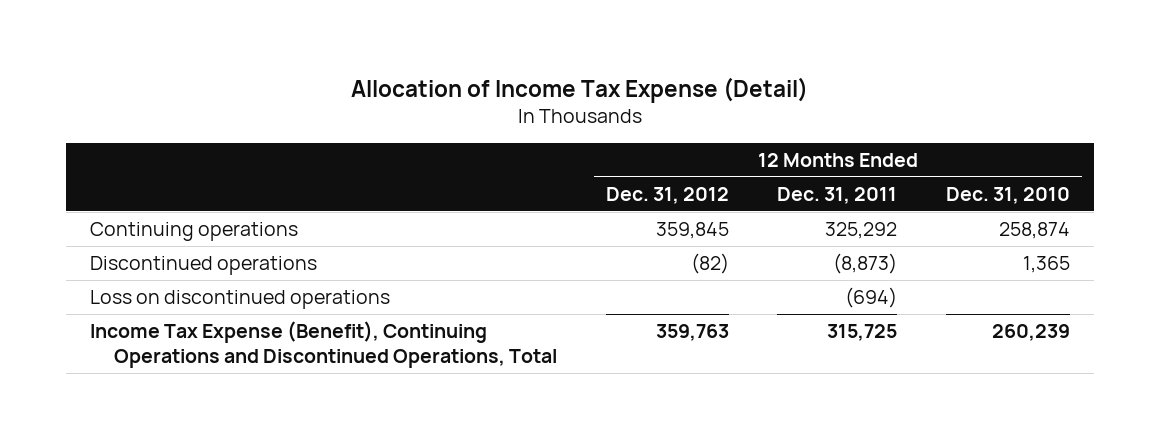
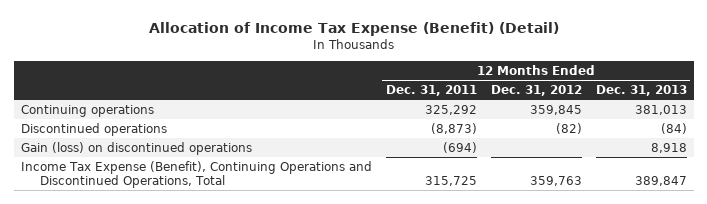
- Allocation of Income Tax Expense (Detail)
+ Allocation of Income Tax Expense (Benefit) (Detail)
- | 12 Months Ended Dec. 31, 2012 | 12 Months Ended Dec. 31, 2011 | 12 Months Ended Dec. 31, 2010
+ | 12 Months Ended Dec. 31, 2011 | 12 Months Ended Dec. 31, 2012 | 12 Months Ended Dec. 31, 2013
- Loss on discontinued operations | | (694) |
+ Gain (loss) on discontinued operations | (694) | | 8,918

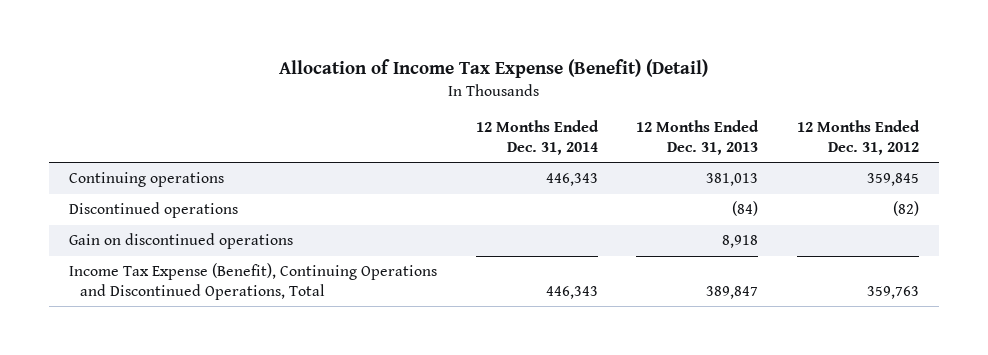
- | 12 Months Ended Dec. 31, 2011 | 12 Months Ended Dec. 31, 2012 | 12 Months Ended Dec. 31, 2013
+ | 12 Months Ended Dec. 31, 2014 | 12 Months Ended Dec. 31, 2013 | 12 Months Ended Dec. 31, 2012
- Gain (loss) on discontinued operations | (694) | | 8,918
+ Gain on discontinued operations | | 8,918 |

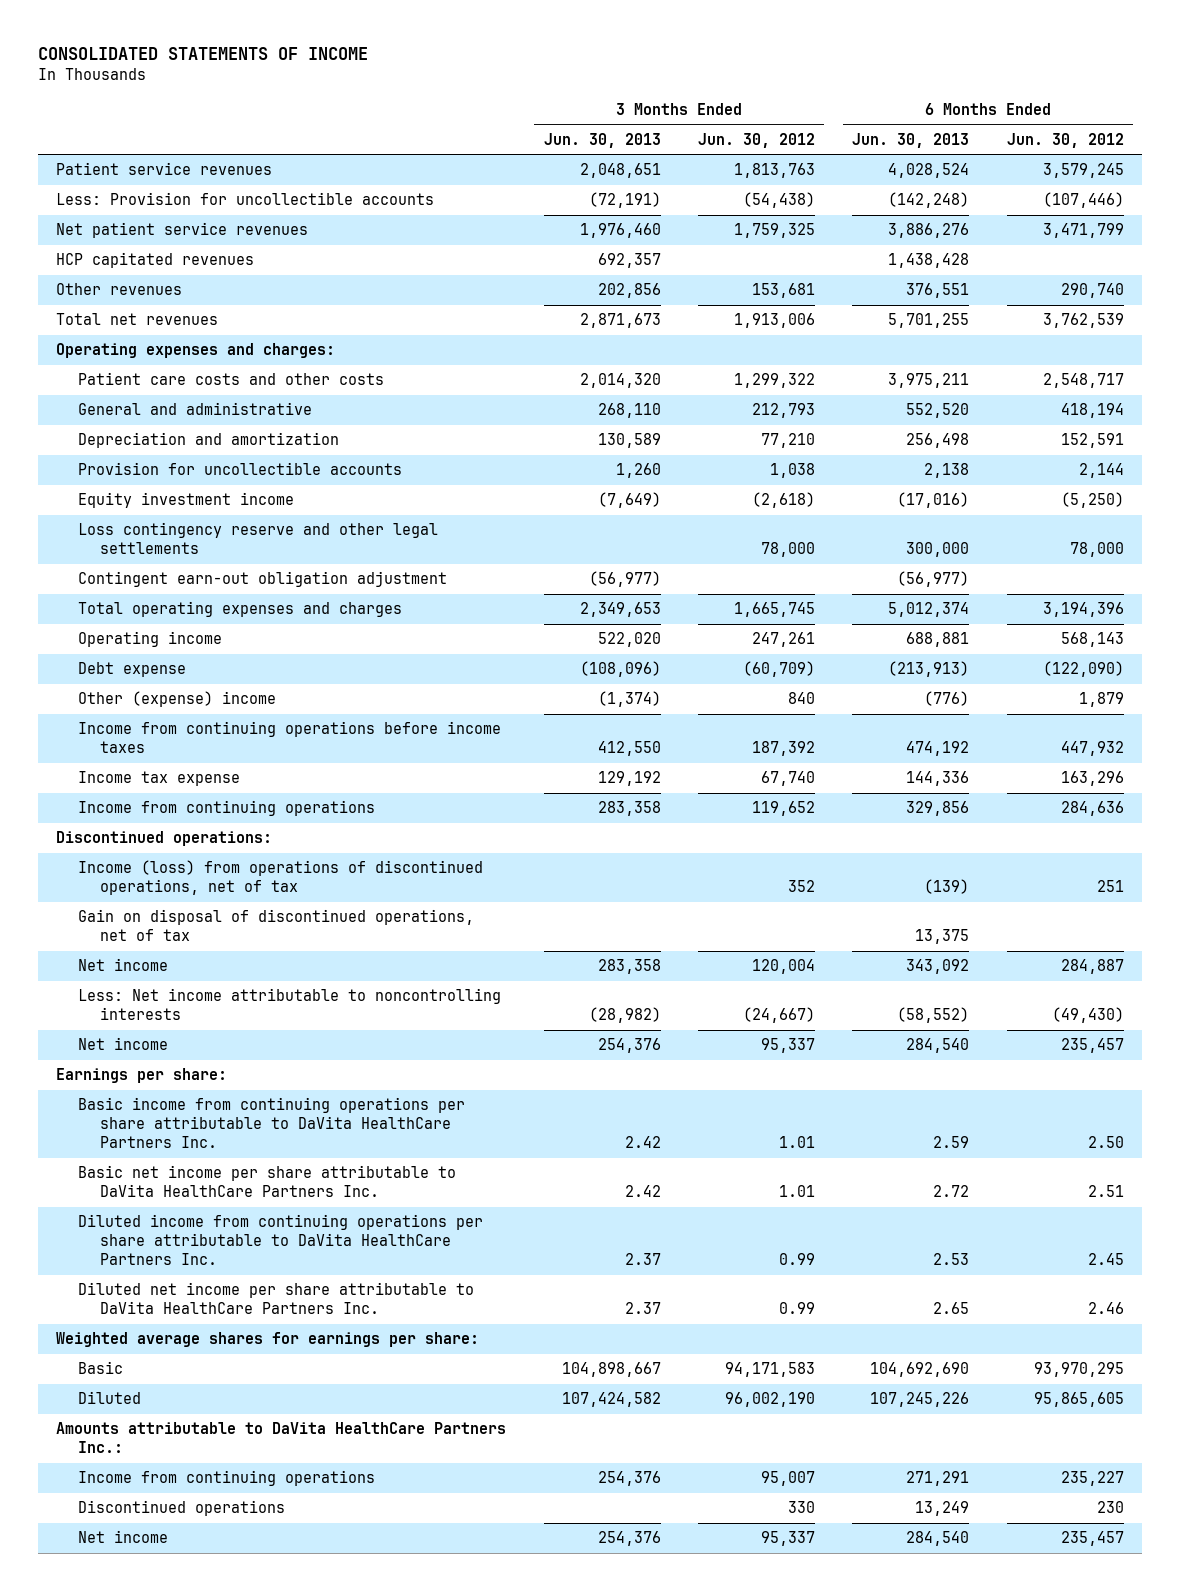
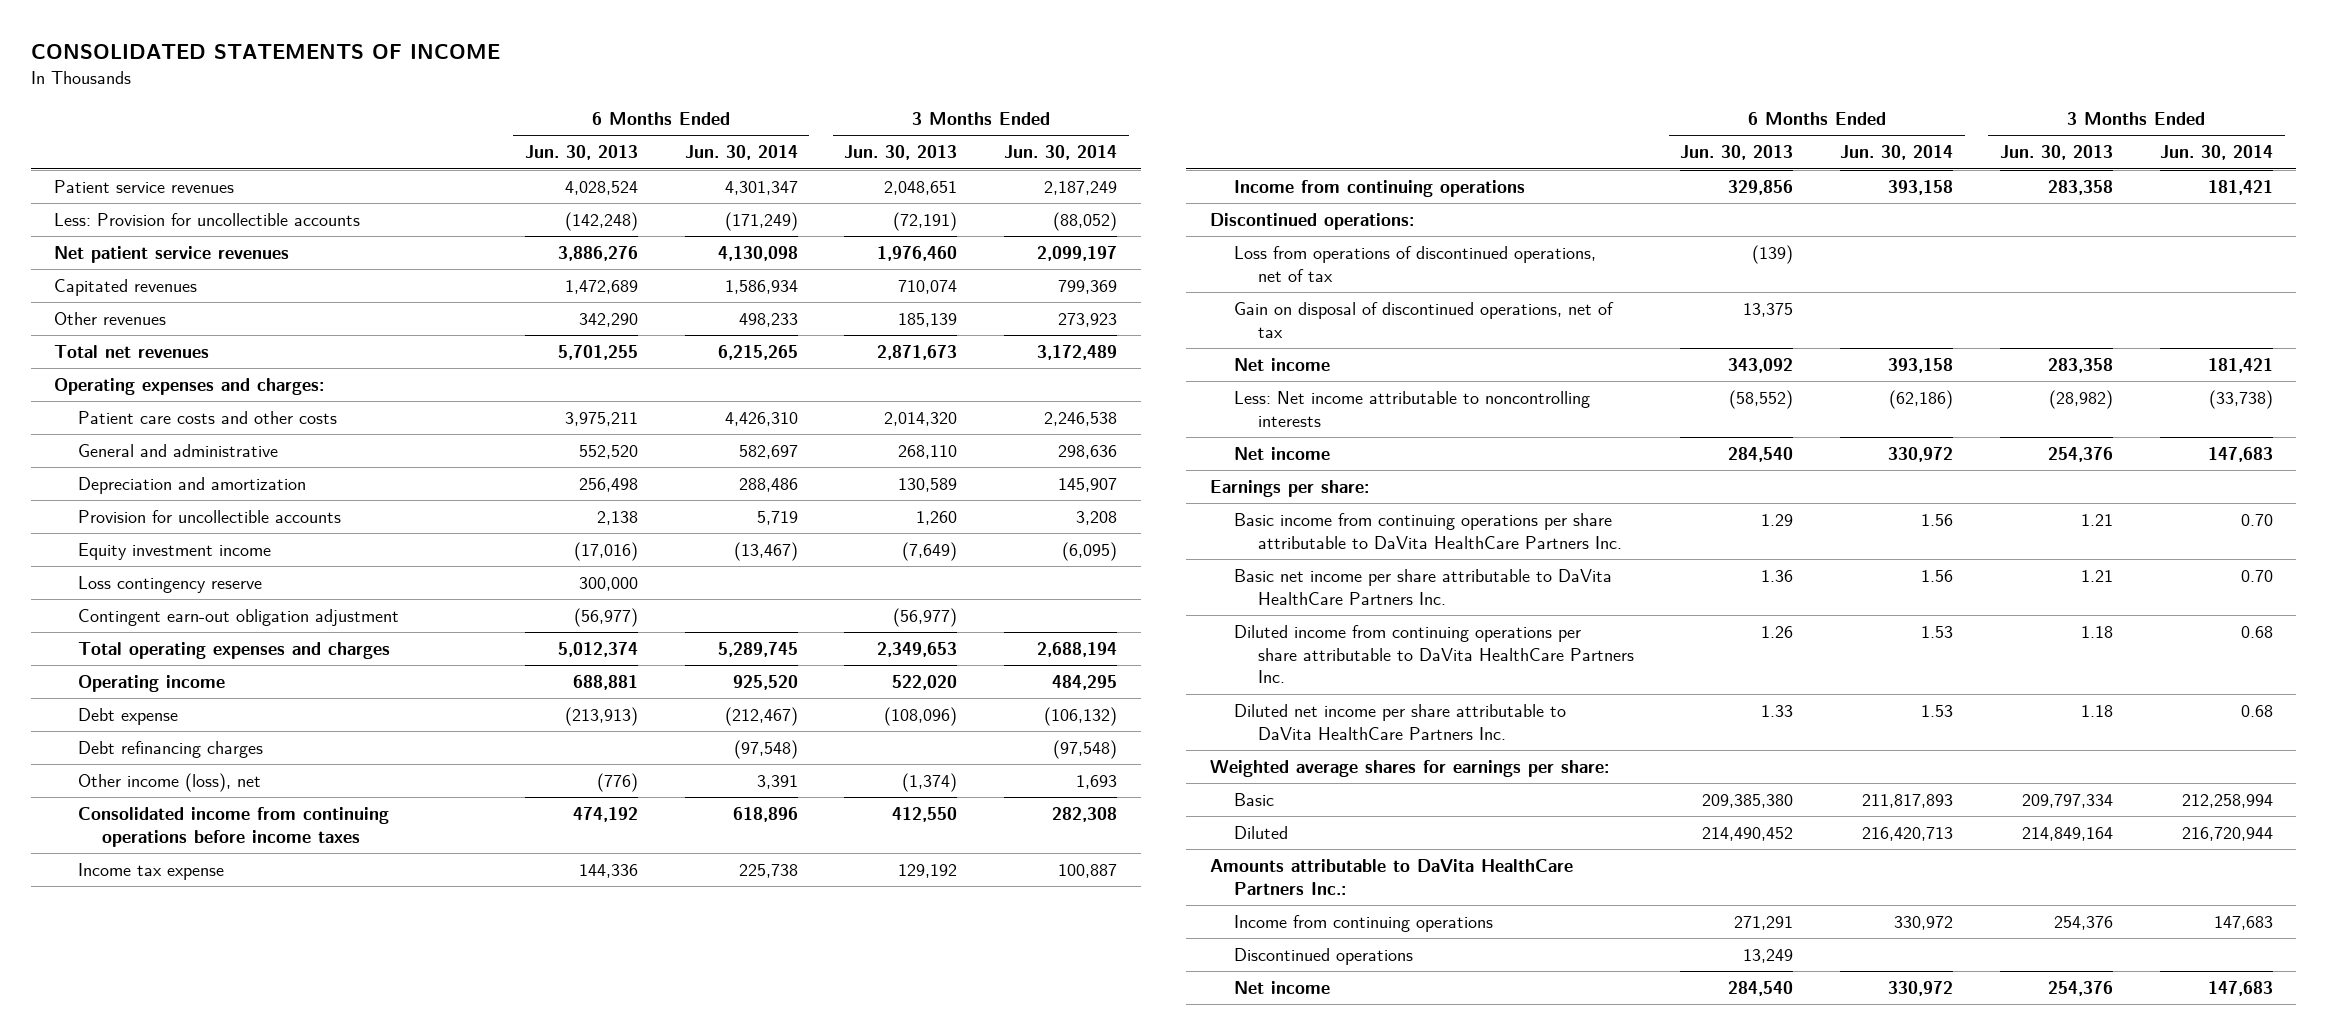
- | 3 Months Ended Jun. 30, 2013 | 3 Months Ended Jun. 30, 2012 | 6 Months Ended Jun. 30, 2013 | 6 Months Ended Jun. 30, 2012
+ | 6 Months Ended Jun. 30, 2013 | 6 Months Ended Jun. 30, 2014 | 3 Months Ended Jun. 30, 2013 | 3 Months Ended Jun. 30, 2014
- HCP capitated revenues | 692,357 | | 1,438,428 |
- Other revenues | 202,856 | 153,681 | 376,551 | 290,740
+ Capitated revenues | 1,472,689 | 1,586,934 | 710,074 | 799,369
+ Other revenues | 342,290 | 498,233 | 185,139 | 273,923
- Loss contingency reserve and other legal settlements | | 78,000 | 300,000 | 78,000
+ Loss contingency reserve | 300,000 | | |
- Other (expense) income | (1,374) | 840 | (776) | 1,879
- Income from continuing operations before income taxes | 412,550 | 187,392 | 474,192 | 447,932
+ Debt refinancing charges | | (97,548) | | (97,548)
+ Other income (loss), net | (776) | 3,391 | (1,374) | 1,693
+ Consolidated income from continuing operations before income taxes | 474,192 | 618,896 | 412,550 | 282,308
- Income (loss) from operations of discontinued operations, net of tax | | 352 | (139) | 251
+ Loss from operations of discontinued operations, net of tax | (139) | | |
- Basic income from continuing operations per share attributable to DaVita HealthCare Partners Inc. | 2.42 | 1.01 | 2.59 | 2.50
- Basic net income per share attributable to DaVita HealthCare Partners Inc. | 2.42 | 1.01 | 2.72 | 2.51
- Diluted income from continuing operations per share attributable to DaVita HealthCare Partners Inc. | 2.37 | 0.99 | 2.53 | 2.45
- Diluted net income per share attributable to DaVita HealthCare Partners Inc. | 2.37 | 0.99 | 2.65 | 2.46
+ Basic income from continuing operations per share attributable to DaVita HealthCare Partners Inc. | 1.29 | 1.56 | 1.21 | 0.70
+ Basic net income per share attributable to DaVita HealthCare Partners Inc. | 1.36 | 1.56 | 1.21 | 0.70
+ Diluted income from continuing operations per share attributable to DaVita HealthCare Partners Inc. | 1.26 | 1.53 | 1.18 | 0.68
+ Diluted net income per share attributable to DaVita HealthCare Partners Inc. | 1.33 | 1.53 | 1.18 | 0.68
- Basic | 104,898,667 | 94,171,583 | 104,692,690 | 93,970,295
- Diluted | 107,424,582 | 96,002,190 | 107,245,226 | 95,865,605
+ Basic | 209,385,380 | 211,817,893 | 209,797,334 | 212,258,994
+ Diluted | 214,490,452 | 216,420,713 | 214,849,164 | 216,720,944

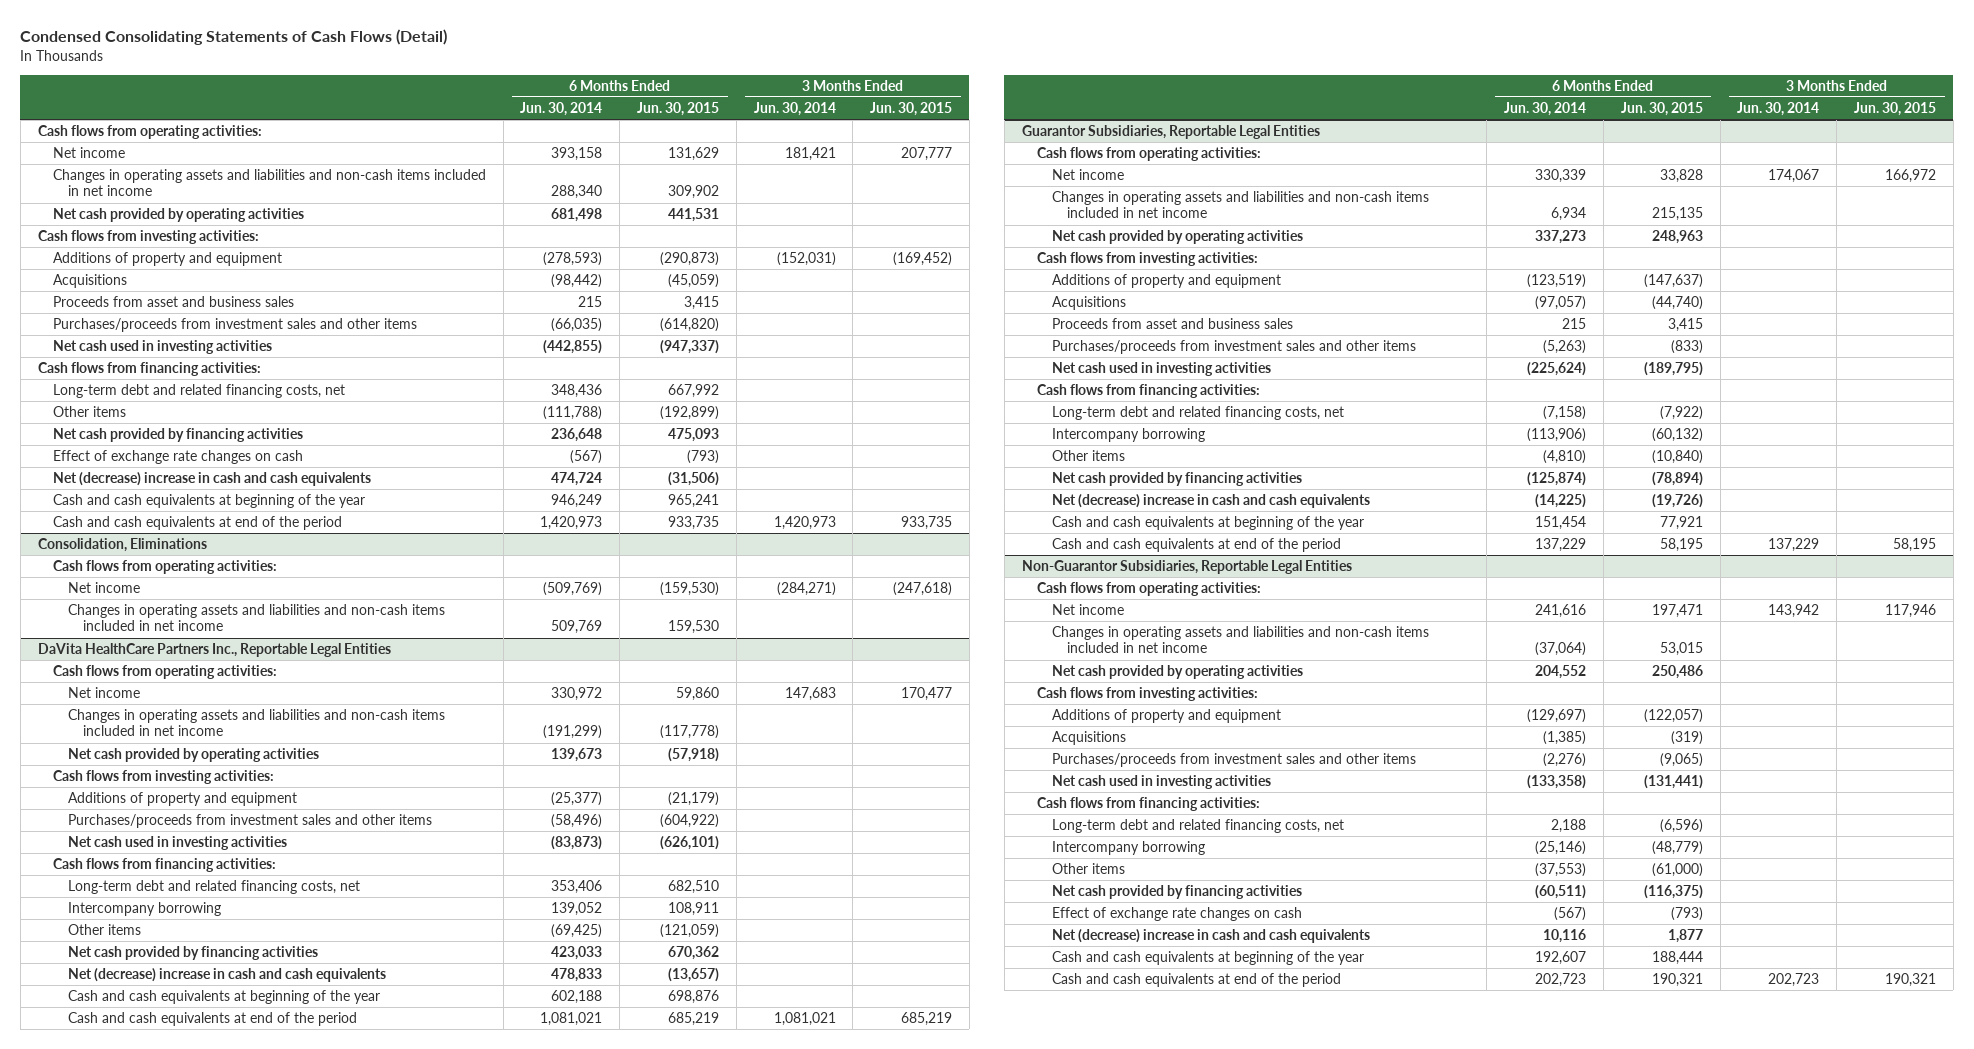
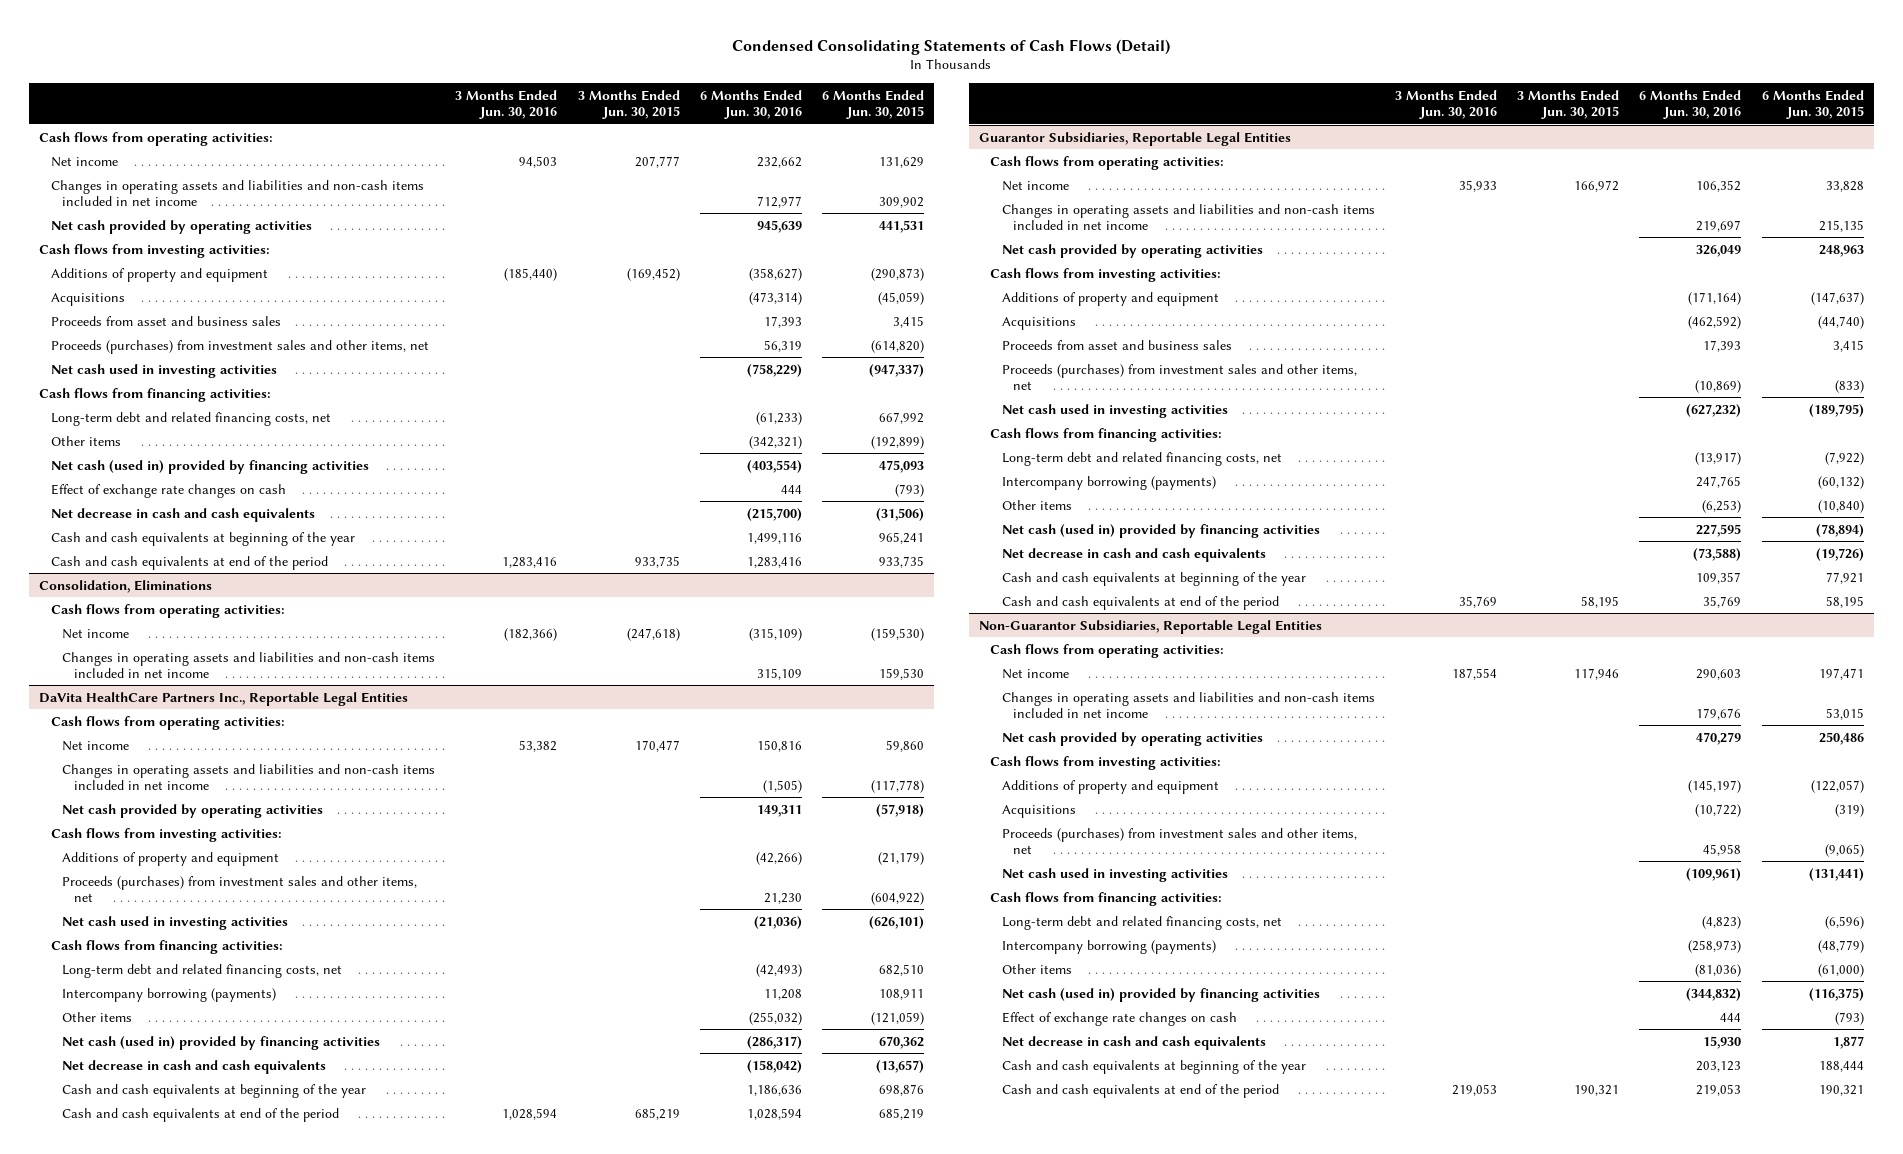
- | 6 Months Ended Jun. 30, 2014 | 6 Months Ended Jun. 30, 2015 | 3 Months Ended Jun. 30, 2014 | 3 Months Ended Jun. 30, 2015
+ | 3 Months Ended Jun. 30, 2016 | 3 Months Ended Jun. 30, 2015 | 6 Months Ended Jun. 30, 2016 | 6 Months Ended Jun. 30, 2015
- Purchases/proceeds from investment sales and other items | (66,035) | (614,820) | |
+ Proceeds (purchases) from investment sales and other items, net | | | 56,319 | (614,820)
- Net cash provided by financing activities | 236,648 | 475,093 | |
+ Net cash (used in) provided by financing activities | | | (403,554) | 475,093
- Net (decrease) increase in cash and cash equivalents | 474,724 | (31,506) | |
+ Net decrease in cash and cash equivalents | | | (215,700) | (31,506)
@ DaVita HealthCare Partners Inc., Reportable Legal Entities
- Purchases/proceeds from investment sales and other items | (58,496) | (604,922) | |
+ Proceeds (purchases) from investment sales and other items, net | | | 21,230 | (604,922)
- Intercompany borrowing | 139,052 | 108,911 | |
+ Intercompany borrowing (payments) | | | 11,208 | 108,911
- Net cash provided by financing activities | 423,033 | 670,362 | |
- Net (decrease) increase in cash and cash equivalents | 478,833 | (13,657) | |
+ Net cash (used in) provided by financing activities | | | (286,317) | 670,362
+ Net decrease in cash and cash equivalents | | | (158,042) | (13,657)
@ Guarantor Subsidiaries, Reportable Legal Entities
- Purchases/proceeds from investment sales and other items | (5,263) | (833) | |
+ Proceeds (purchases) from investment sales and other items, net | | | (10,869) | (833)
- Intercompany borrowing | (113,906) | (60,132) | |
+ Intercompany borrowing (payments) | | | 247,765 | (60,132)
- Net cash provided by financing activities | (125,874) | (78,894) | |
- Net (decrease) increase in cash and cash equivalents | (14,225) | (19,726) | |
+ Net cash (used in) provided by financing activities | | | 227,595 | (78,894)
+ Net decrease in cash and cash equivalents | | | (73,588) | (19,726)
@ Non-Guarantor Subsidiaries, Reportable Legal Entities
- Purchases/proceeds from investment sales and other items | (2,276) | (9,065) | |
+ Proceeds (purchases) from investment sales and other items, net | | | 45,958 | (9,065)
- Intercompany borrowing | (25,146) | (48,779) | |
+ Intercompany borrowing (payments) | | | (258,973) | (48,779)
- Net cash provided by financing activities | (60,511) | (116,375) | |
+ Net cash (used in) provided by financing activities | | | (344,832) | (116,375)
- Net (decrease) increase in cash and cash equivalents | 10,116 | 1,877 | |
+ Net decrease in cash and cash equivalents | | | 15,930 | 1,877

